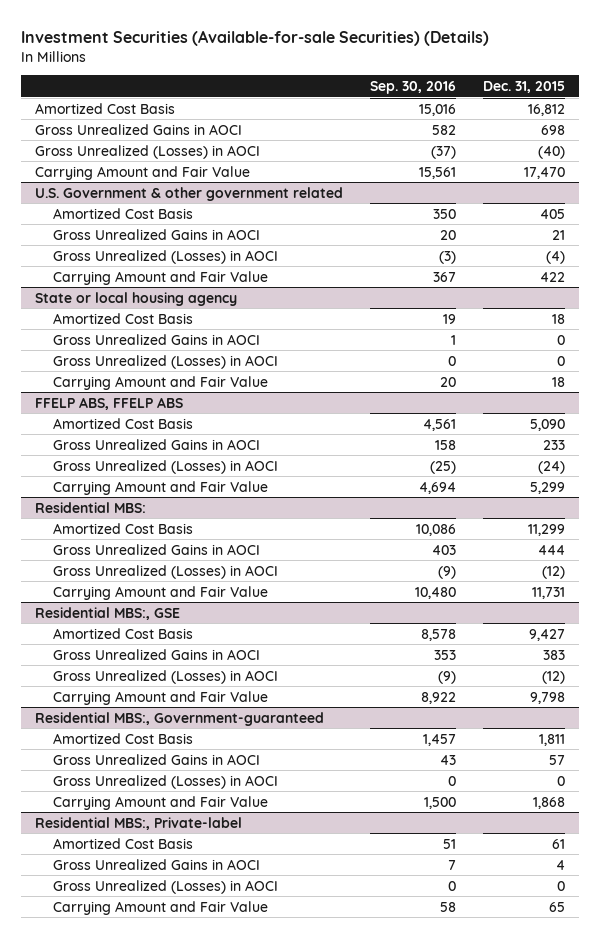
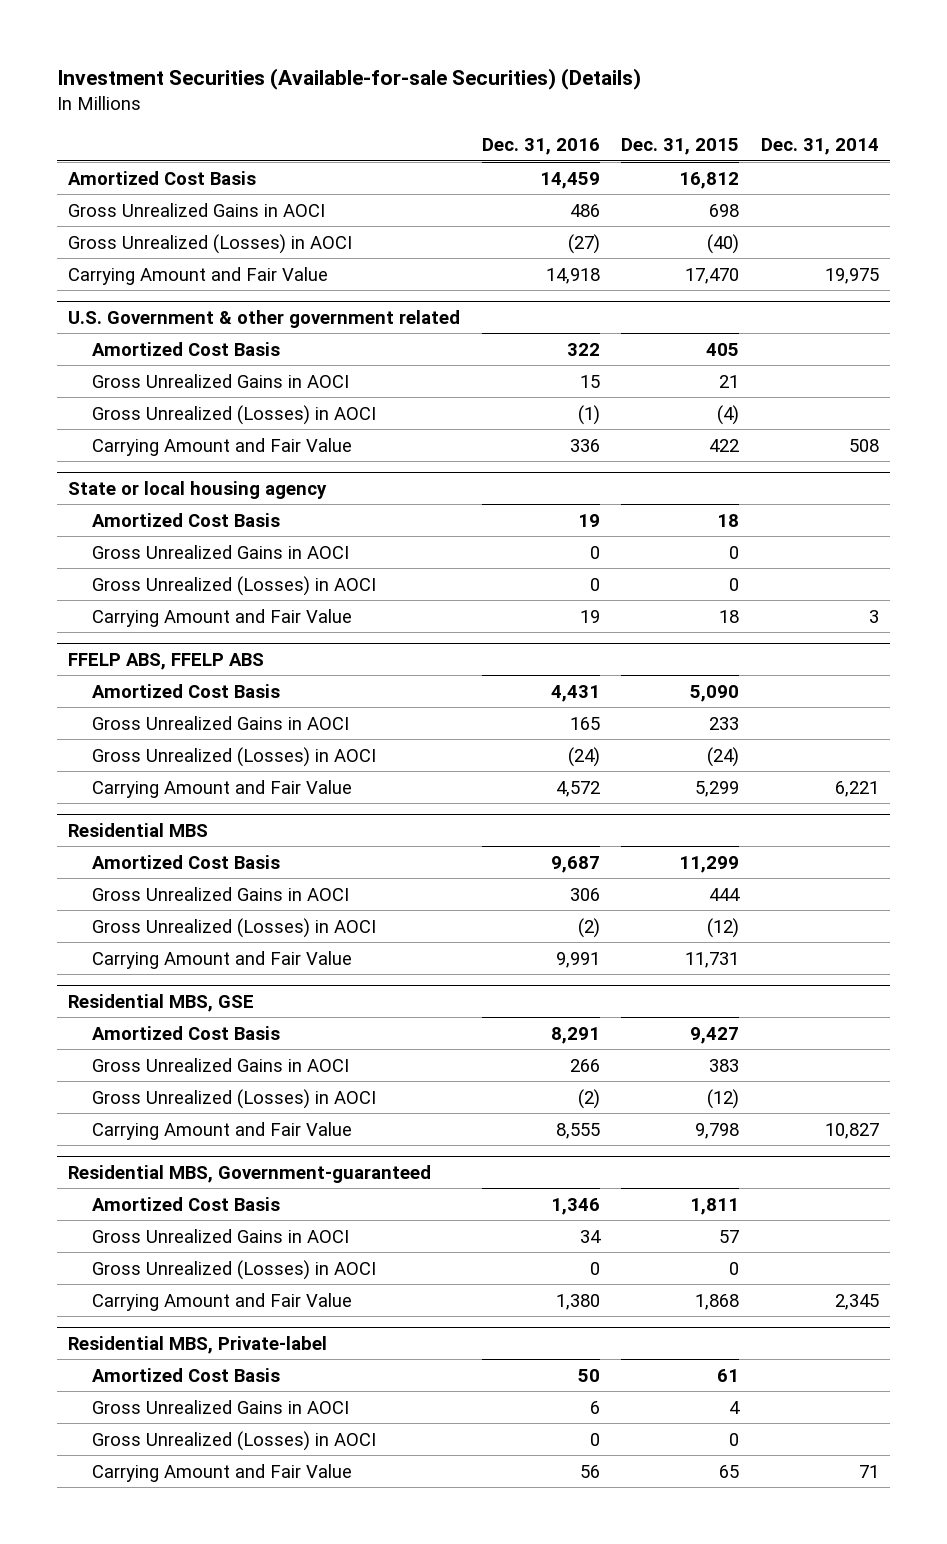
- | Sep. 30, 2016 | Dec. 31, 2015
+ | Dec. 31, 2016 | Dec. 31, 2015 | Dec. 31, 2014
- Residential MBS:
+ Residential MBS
- Residential MBS:, GSE
+ Residential MBS, GSE
- Residential MBS:, Government-guaranteed
+ Residential MBS, Government-guaranteed
- Residential MBS:, Private-label
+ Residential MBS, Private-label

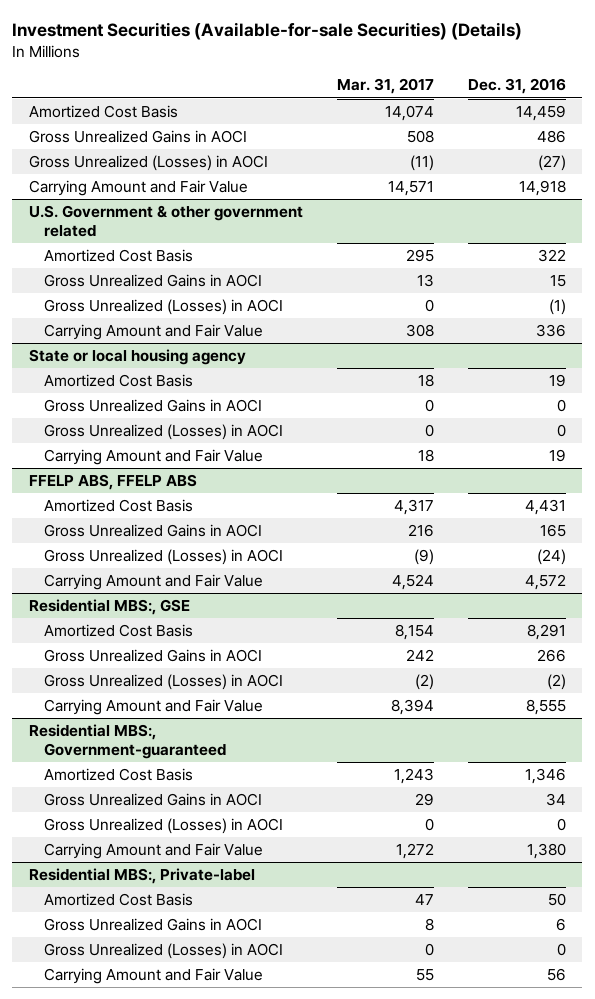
- | Dec. 31, 2016 | Dec. 31, 2015 | Dec. 31, 2014
+ | Mar. 31, 2017 | Dec. 31, 2016
- Residential MBS
- Amortized Cost Basis | 9,687 | 11,299 |
- Gross Unrealized Gains in AOCI | 306 | 444 |
- Gross Unrealized (Losses) in AOCI | (2) | (12) |
- Carrying Amount and Fair Value | 9,991 | 11,731 |
- Residential MBS, GSE
+ Residential MBS:, GSE
- Residential MBS, Government-guaranteed
+ Residential MBS:, Government-guaranteed
- Residential MBS, Private-label
+ Residential MBS:, Private-label

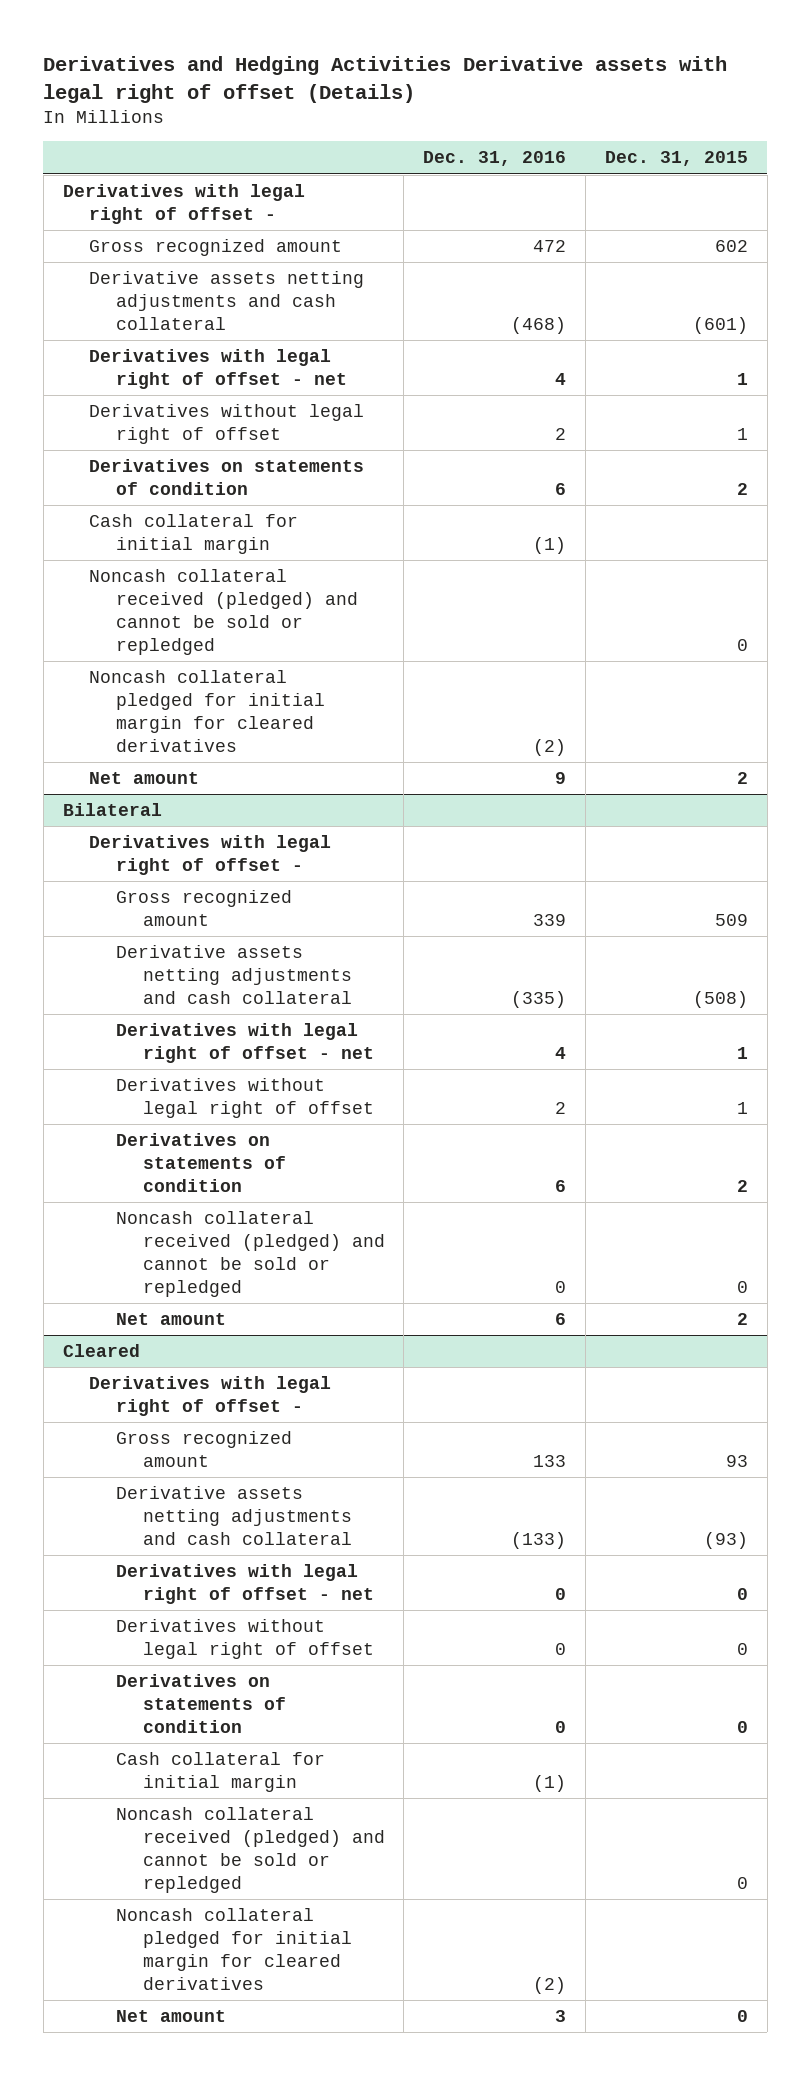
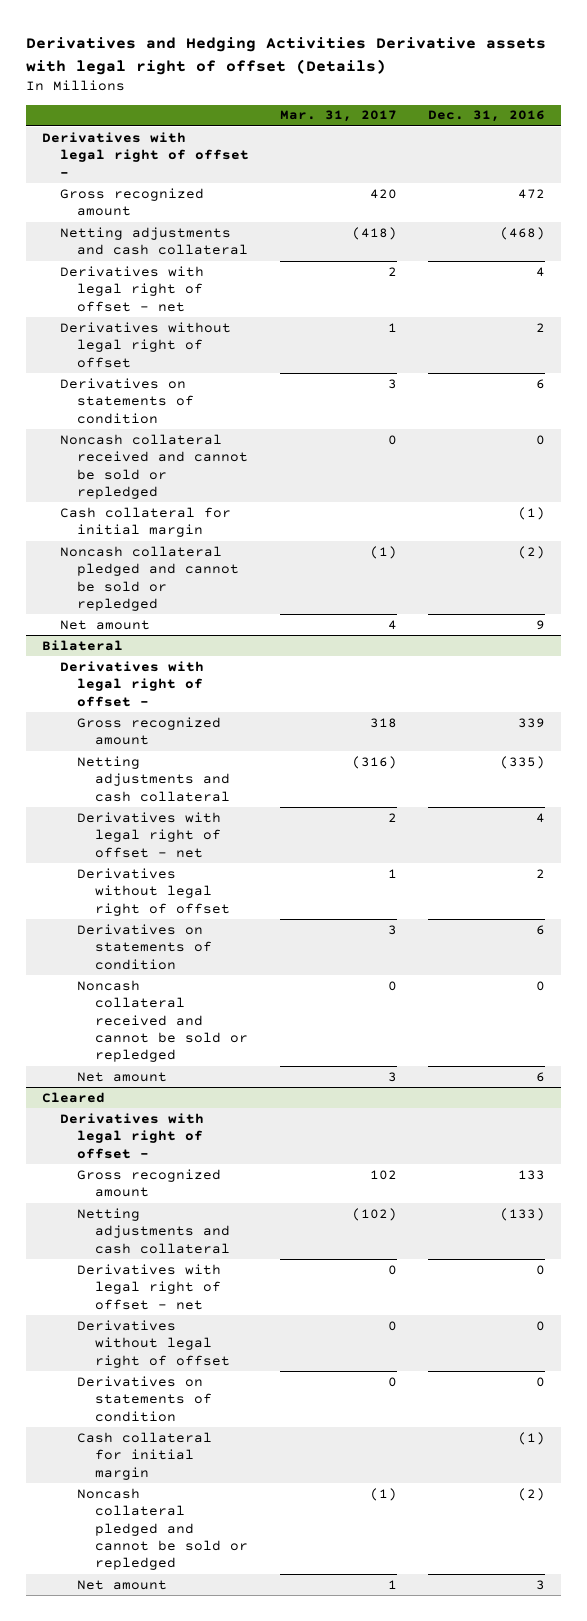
- | Dec. 31, 2016 | Dec. 31, 2015
+ | Mar. 31, 2017 | Dec. 31, 2016
- Derivative assets netting adjustments and cash collateral | (468) | (601)
+ Netting adjustments and cash collateral | (418) | (468)
+ Noncash collateral received and cannot be sold or repledged | 0 | 0
- Noncash collateral received (pledged) and cannot be sold or repledged | | 0
- Noncash collateral pledged for initial margin for cleared derivatives | (2) |
+ Noncash collateral pledged and cannot be sold or repledged | (1) | (2)
@ Bilateral
- Derivative assets netting adjustments and cash collateral | (335) | (508)
+ Netting adjustments and cash collateral | (316) | (335)
- Noncash collateral received (pledged) and cannot be sold or repledged | 0 | 0
+ Noncash collateral received and cannot be sold or repledged | 0 | 0
@ Cleared
- Derivative assets netting adjustments and cash collateral | (133) | (93)
+ Netting adjustments and cash collateral | (102) | (133)
- Noncash collateral received (pledged) and cannot be sold or repledged | | 0
- Noncash collateral pledged for initial margin for cleared derivatives | (2) |
+ Noncash collateral pledged and cannot be sold or repledged | (1) | (2)

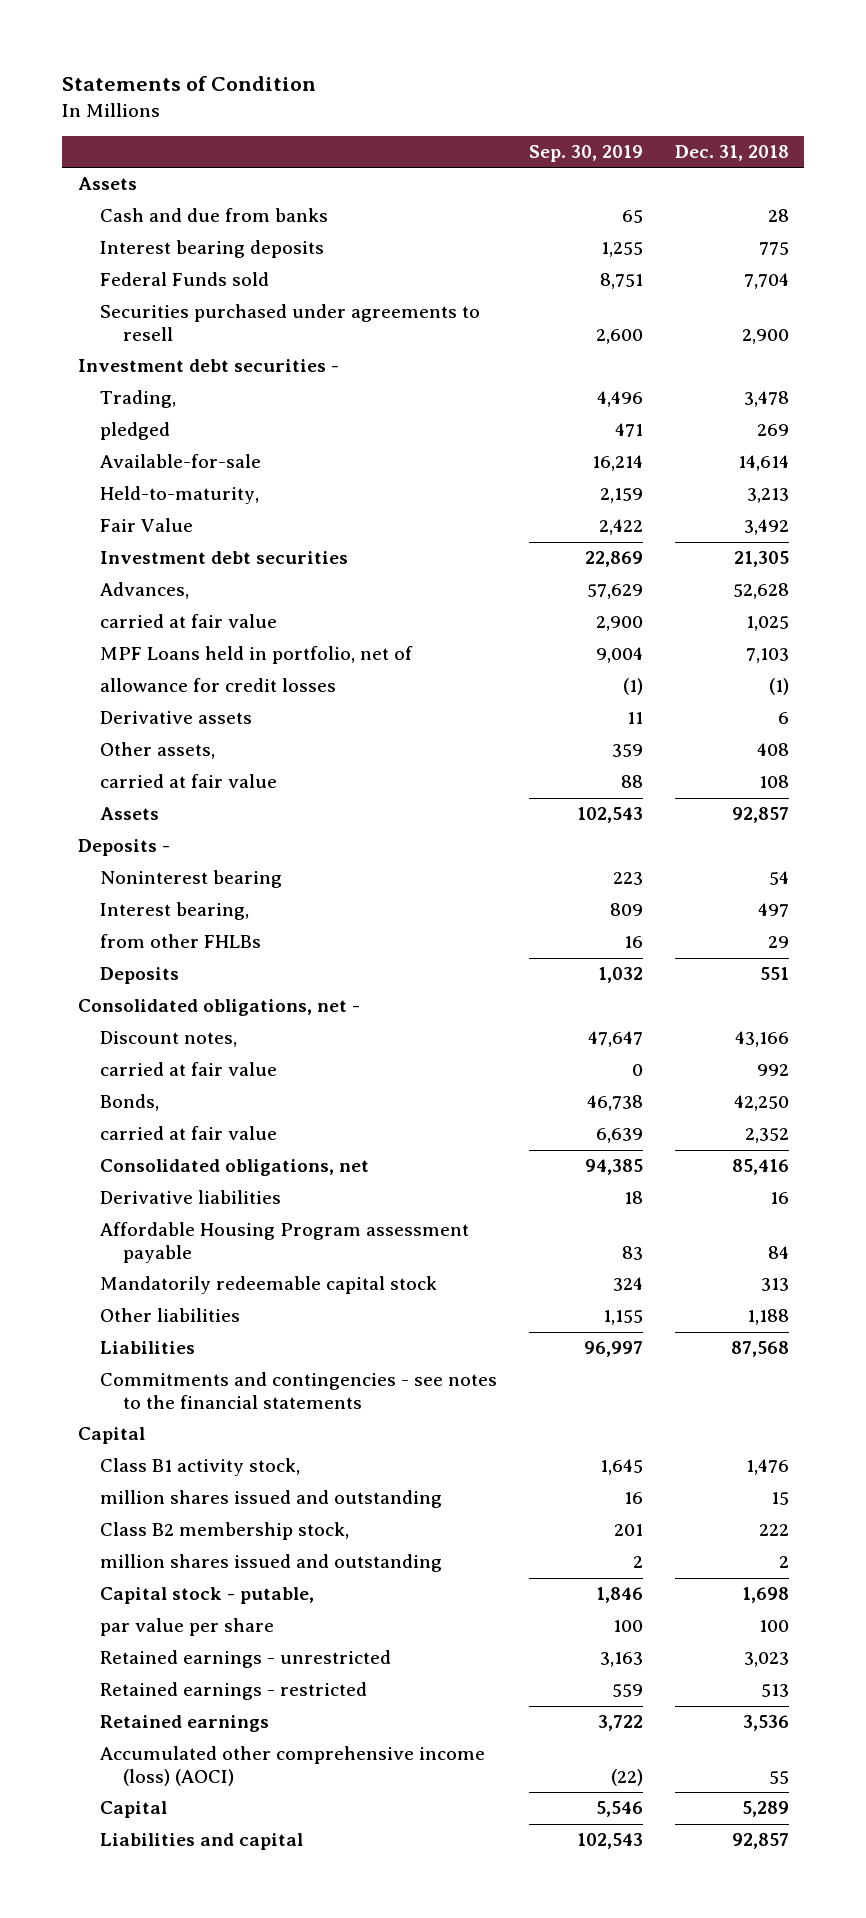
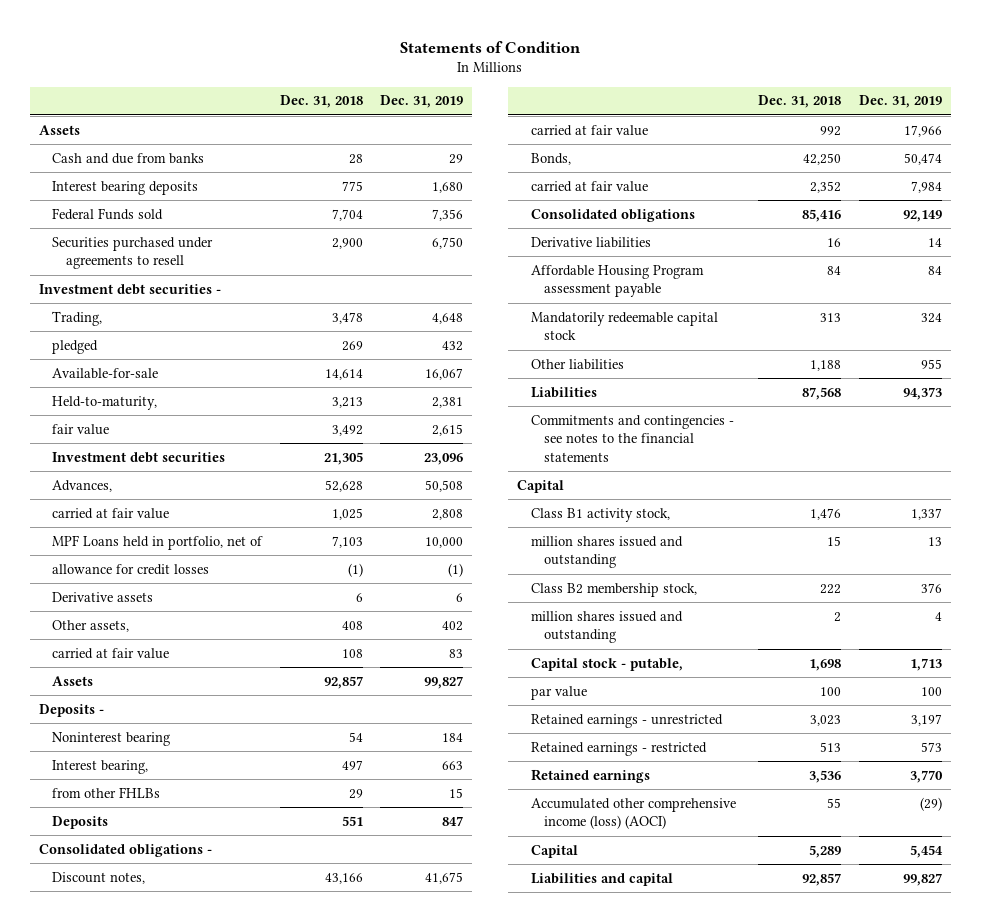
- | Sep. 30, 2019 | Dec. 31, 2018
+ | Dec. 31, 2018 | Dec. 31, 2019
- Fair Value | 2,422 | 3,492
+ fair value | 3,492 | 2,615
- Consolidated obligations, net -
+ Consolidated obligations -
- Consolidated obligations, net | 94,385 | 85,416
+ Consolidated obligations | 85,416 | 92,149
- par value per share | 100 | 100
+ par value | 100 | 100

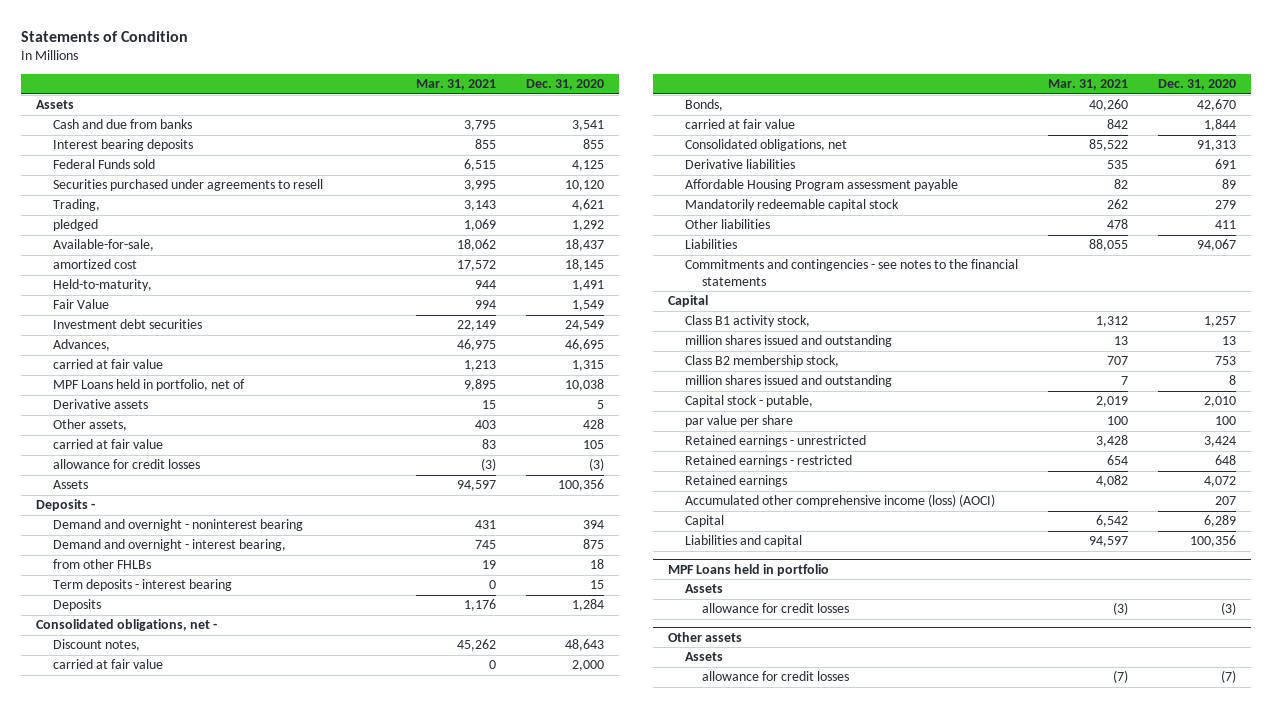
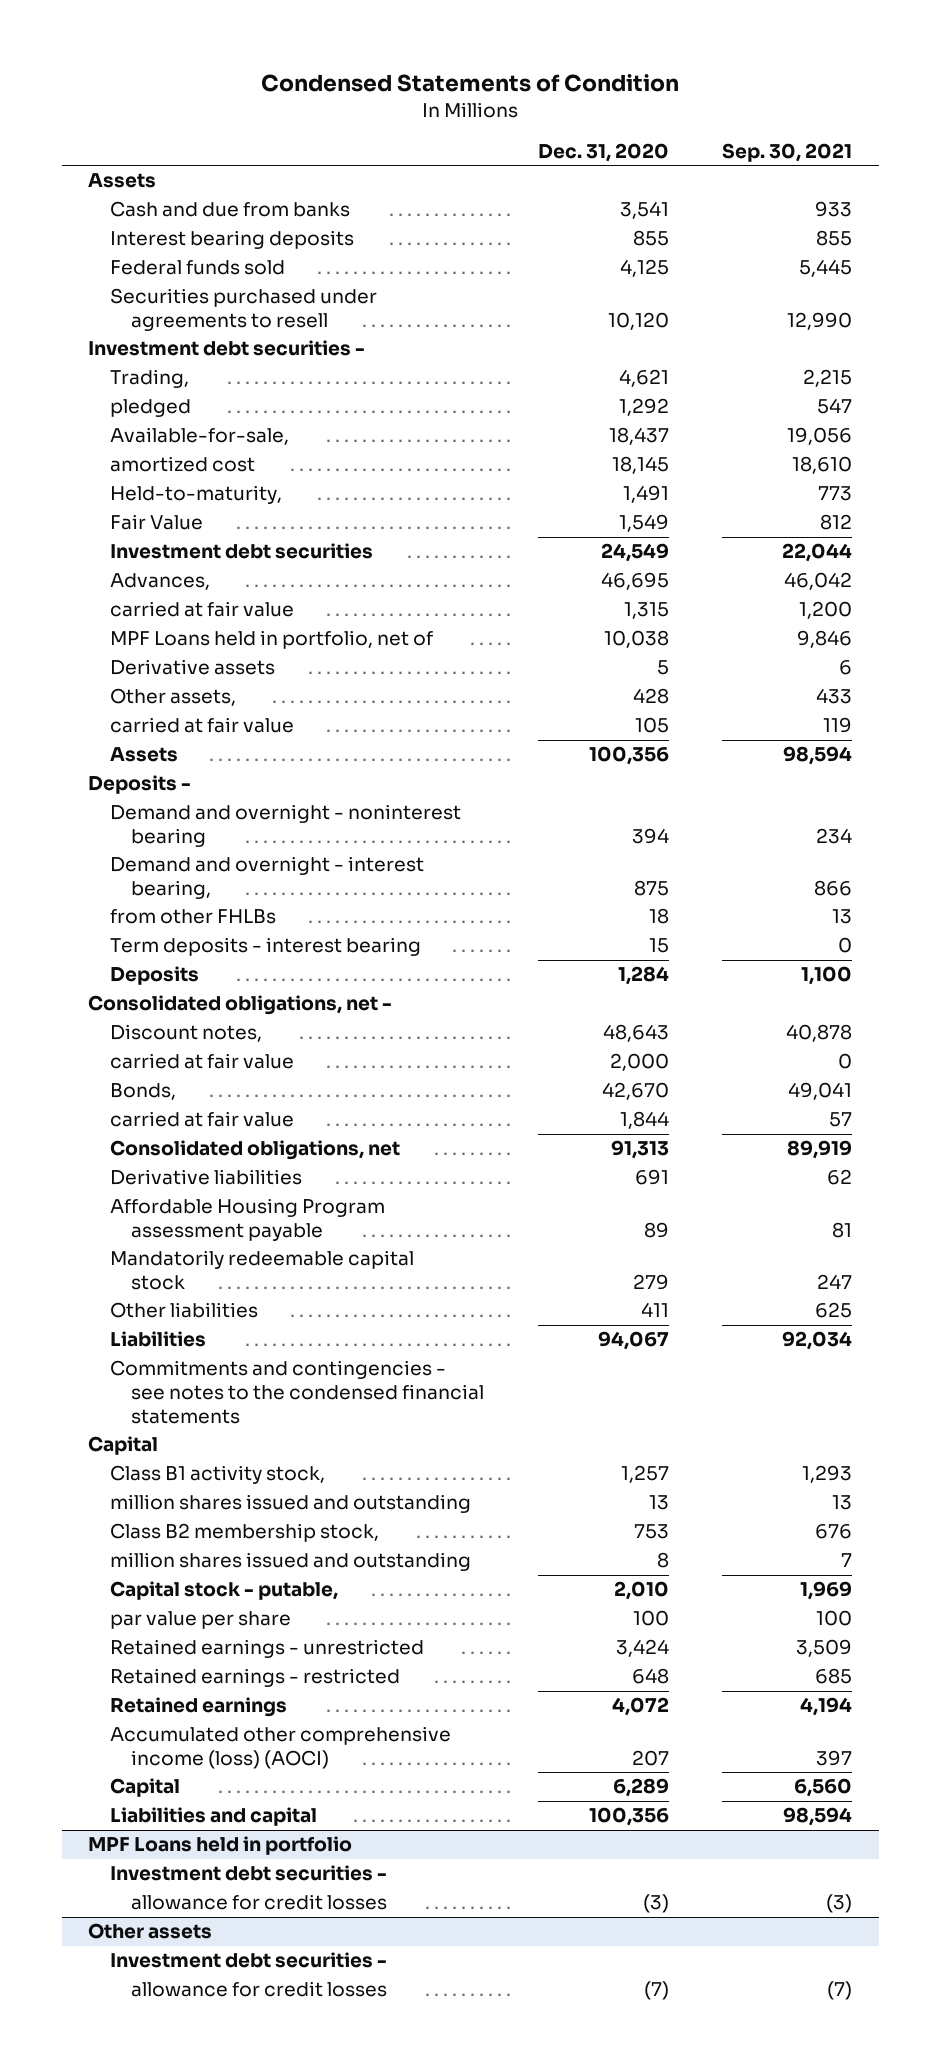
- Statements of Condition
+ Condensed Statements of Condition
- | Mar. 31, 2021 | Dec. 31, 2020
+ | Dec. 31, 2020 | Sep. 30, 2021
- Federal Funds sold | 6,515 | 4,125
+ Federal funds sold | 4,125 | 5,445
+ Investment debt securities -
- allowance for credit losses | (3) | (3)
- Commitments and contingencies - see notes to the financial statements
+ Commitments and contingencies - see notes to the condensed financial statements
@ MPF Loans held in portfolio
- Assets
+ Investment debt securities -
@ Other assets
- Assets
+ Investment debt securities -

